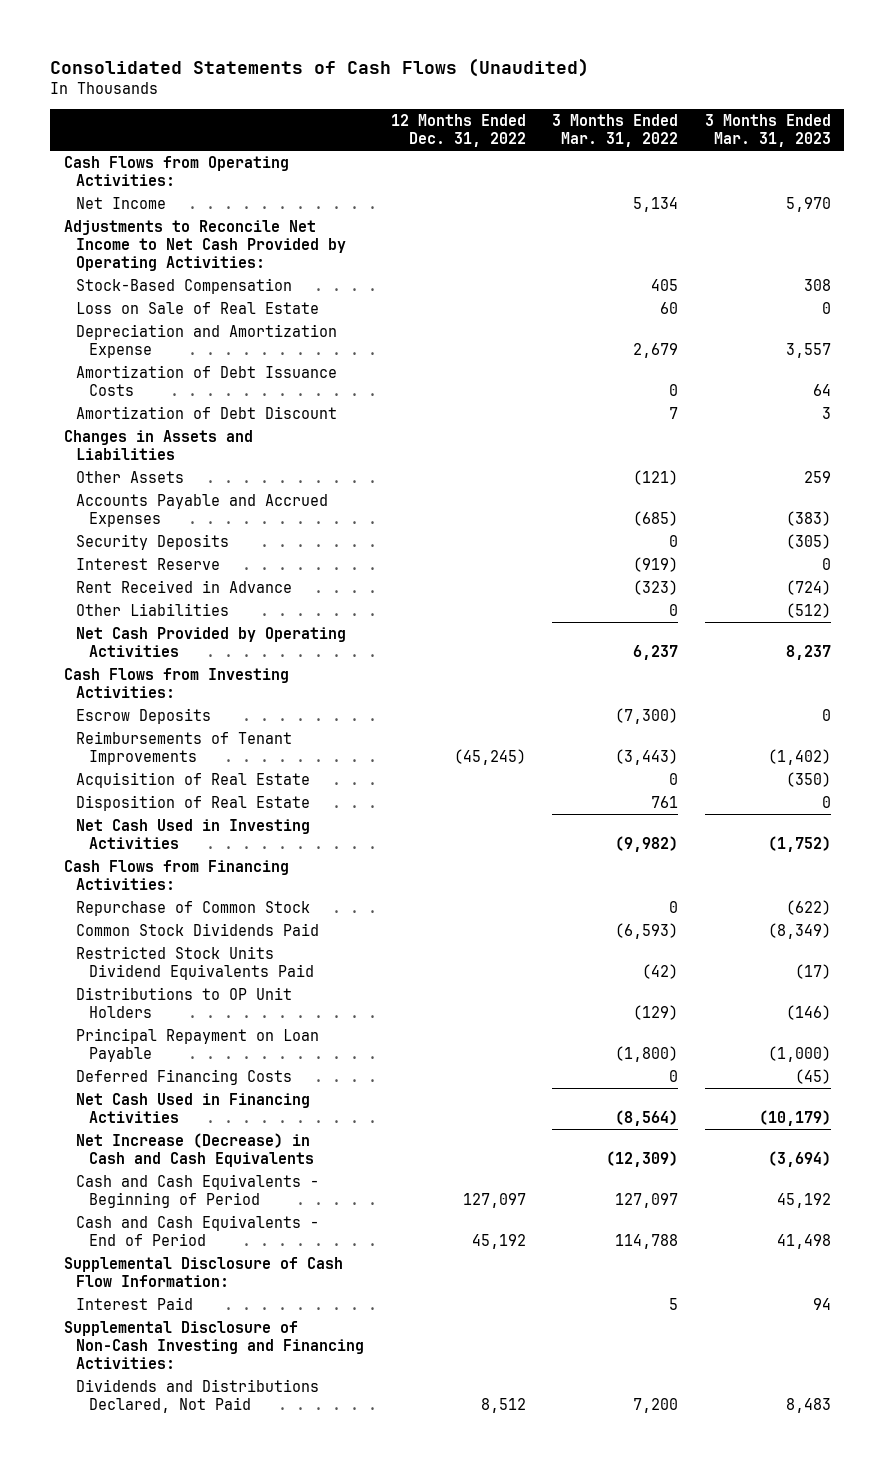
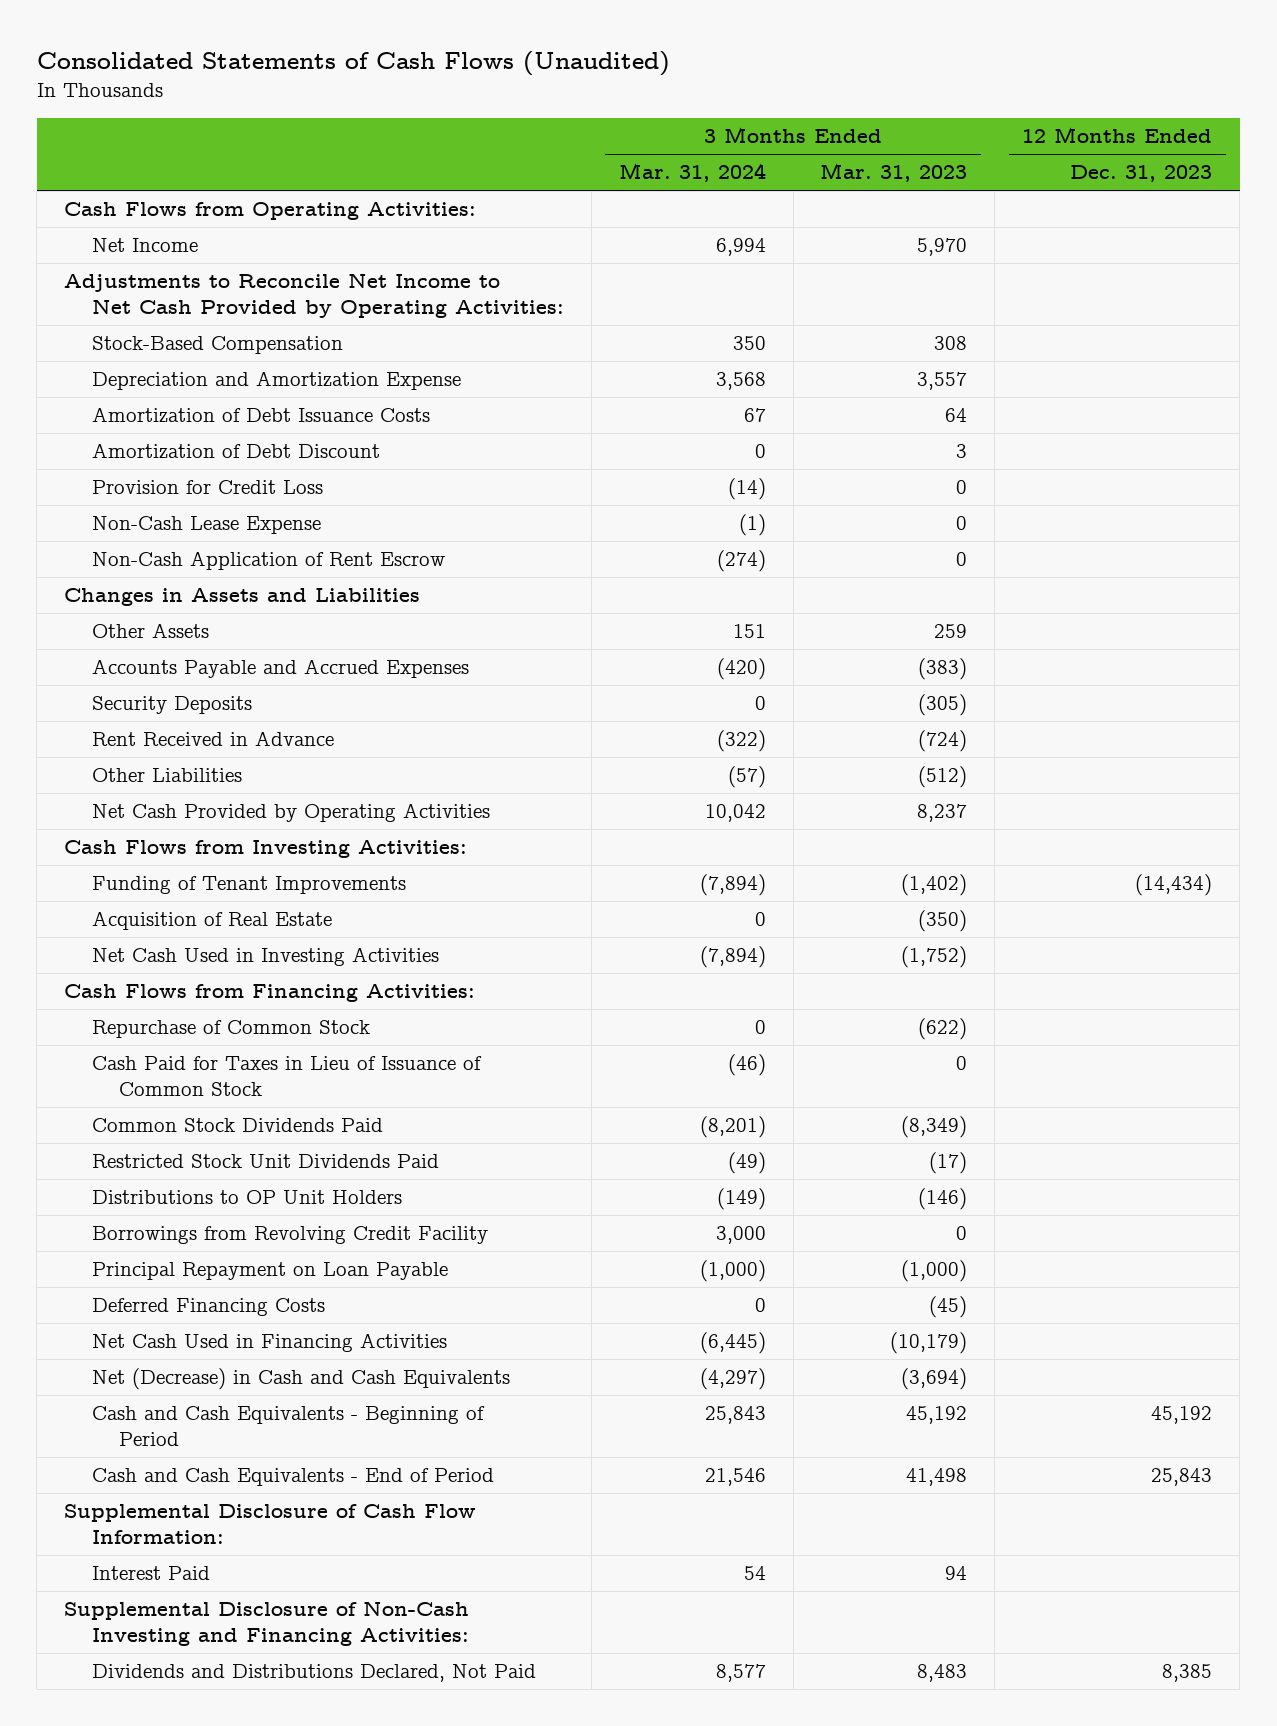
- | 12 Months Ended Dec. 31, 2022 | 3 Months Ended Mar. 31, 2022 | 3 Months Ended Mar. 31, 2023
+ | 3 Months Ended Mar. 31, 2024 | 3 Months Ended Mar. 31, 2023 | 12 Months Ended Dec. 31, 2023
- Loss on Sale of Real Estate | | 60 | 0
+ Provision for Credit Loss | (14) | 0 |
+ Non-Cash Lease Expense | (1) | 0 |
+ Non-Cash Application of Rent Escrow | (274) | 0 |
- Interest Reserve | | (919) | 0
- Escrow Deposits | | (7,300) | 0
- Reimbursements of Tenant Improvements | (45,245) | (3,443) | (1,402)
+ Funding of Tenant Improvements | (7,894) | (1,402) | (14,434)
- Disposition of Real Estate | | 761 | 0
+ Cash Paid for Taxes in Lieu of Issuance of Common Stock | (46) | 0 |
- Restricted Stock Units Dividend Equivalents Paid | | (42) | (17)
+ Restricted Stock Unit Dividends Paid | (49) | (17) |
+ Borrowings from Revolving Credit Facility | 3,000 | 0 |
- Net Increase (Decrease) in Cash and Cash Equivalents | | (12,309) | (3,694)
+ Net (Decrease) in Cash and Cash Equivalents | (4,297) | (3,694) |

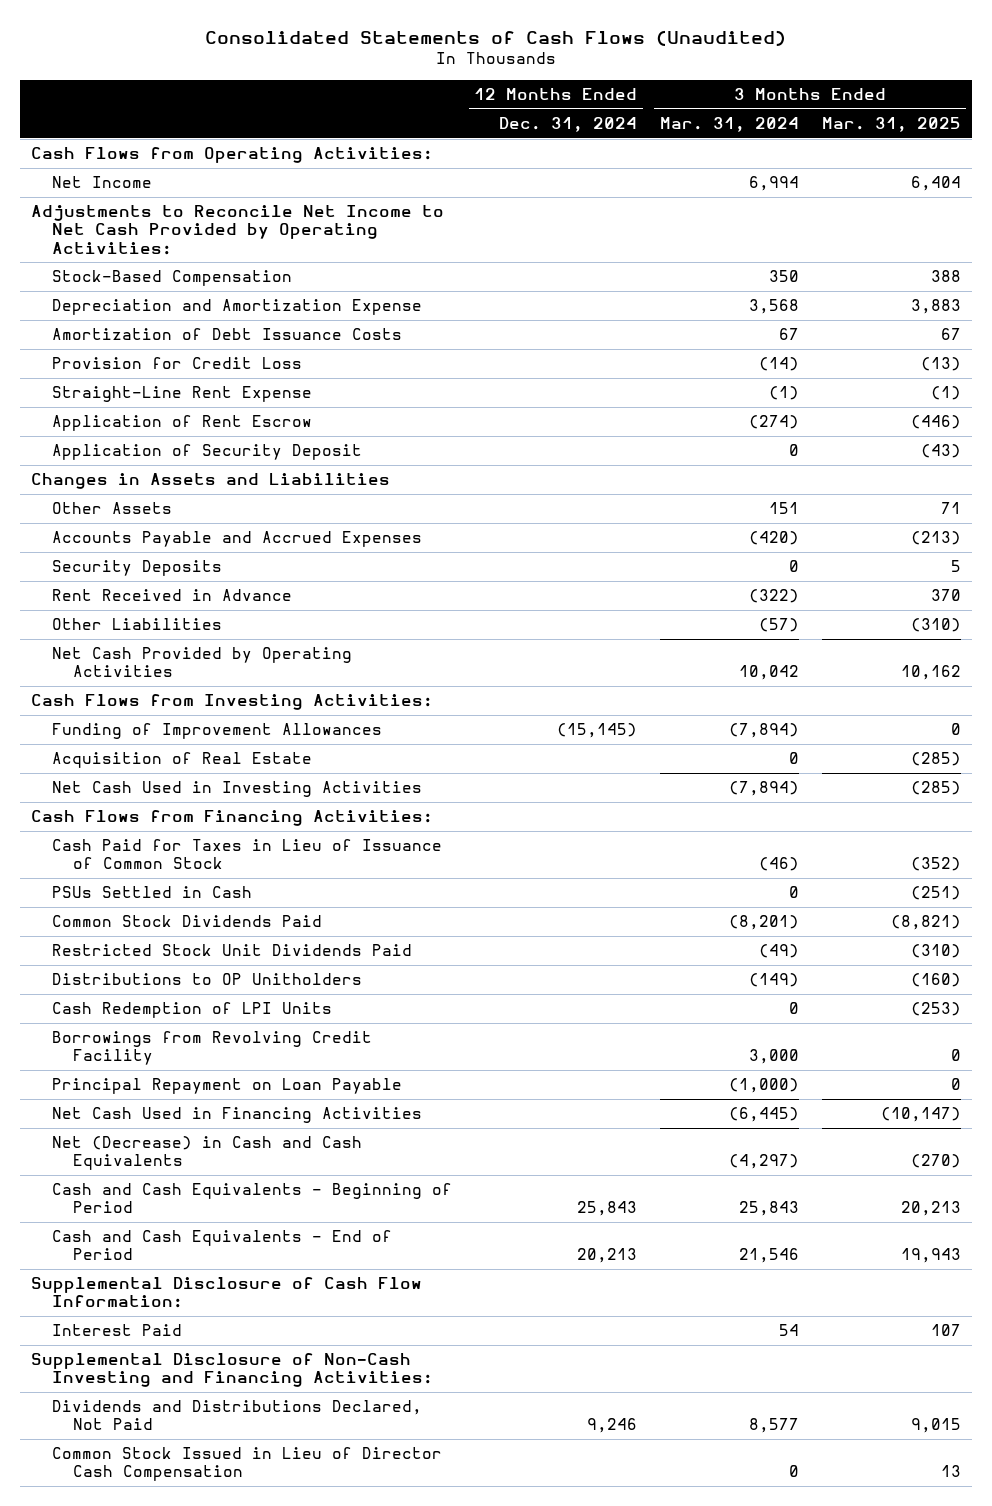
- | 3 Months Ended Mar. 31, 2024 | 3 Months Ended Mar. 31, 2023 | 12 Months Ended Dec. 31, 2023
+ | 12 Months Ended Dec. 31, 2024 | 3 Months Ended Mar. 31, 2024 | 3 Months Ended Mar. 31, 2025
- Amortization of Debt Discount | 0 | 3 |
- Non-Cash Lease Expense | (1) | 0 |
- Non-Cash Application of Rent Escrow | (274) | 0 |
+ Straight-Line Rent Expense | | (1) | (1)
+ Application of Rent Escrow | | (274) | (446)
+ Application of Security Deposit | | 0 | (43)
- Funding of Tenant Improvements | (7,894) | (1,402) | (14,434)
+ Funding of Improvement Allowances | (15,145) | (7,894) | 0
- Repurchase of Common Stock | 0 | (622) |
+ PSUs Settled in Cash | | 0 | (251)
- Distributions to OP Unit Holders | (149) | (146) |
+ Distributions to OP Unitholders | | (149) | (160)
+ Cash Redemption of LPI Units | | 0 | (253)
- Deferred Financing Costs | 0 | (45) |
+ Common Stock Issued in Lieu of Director Cash Compensation | | 0 | 13

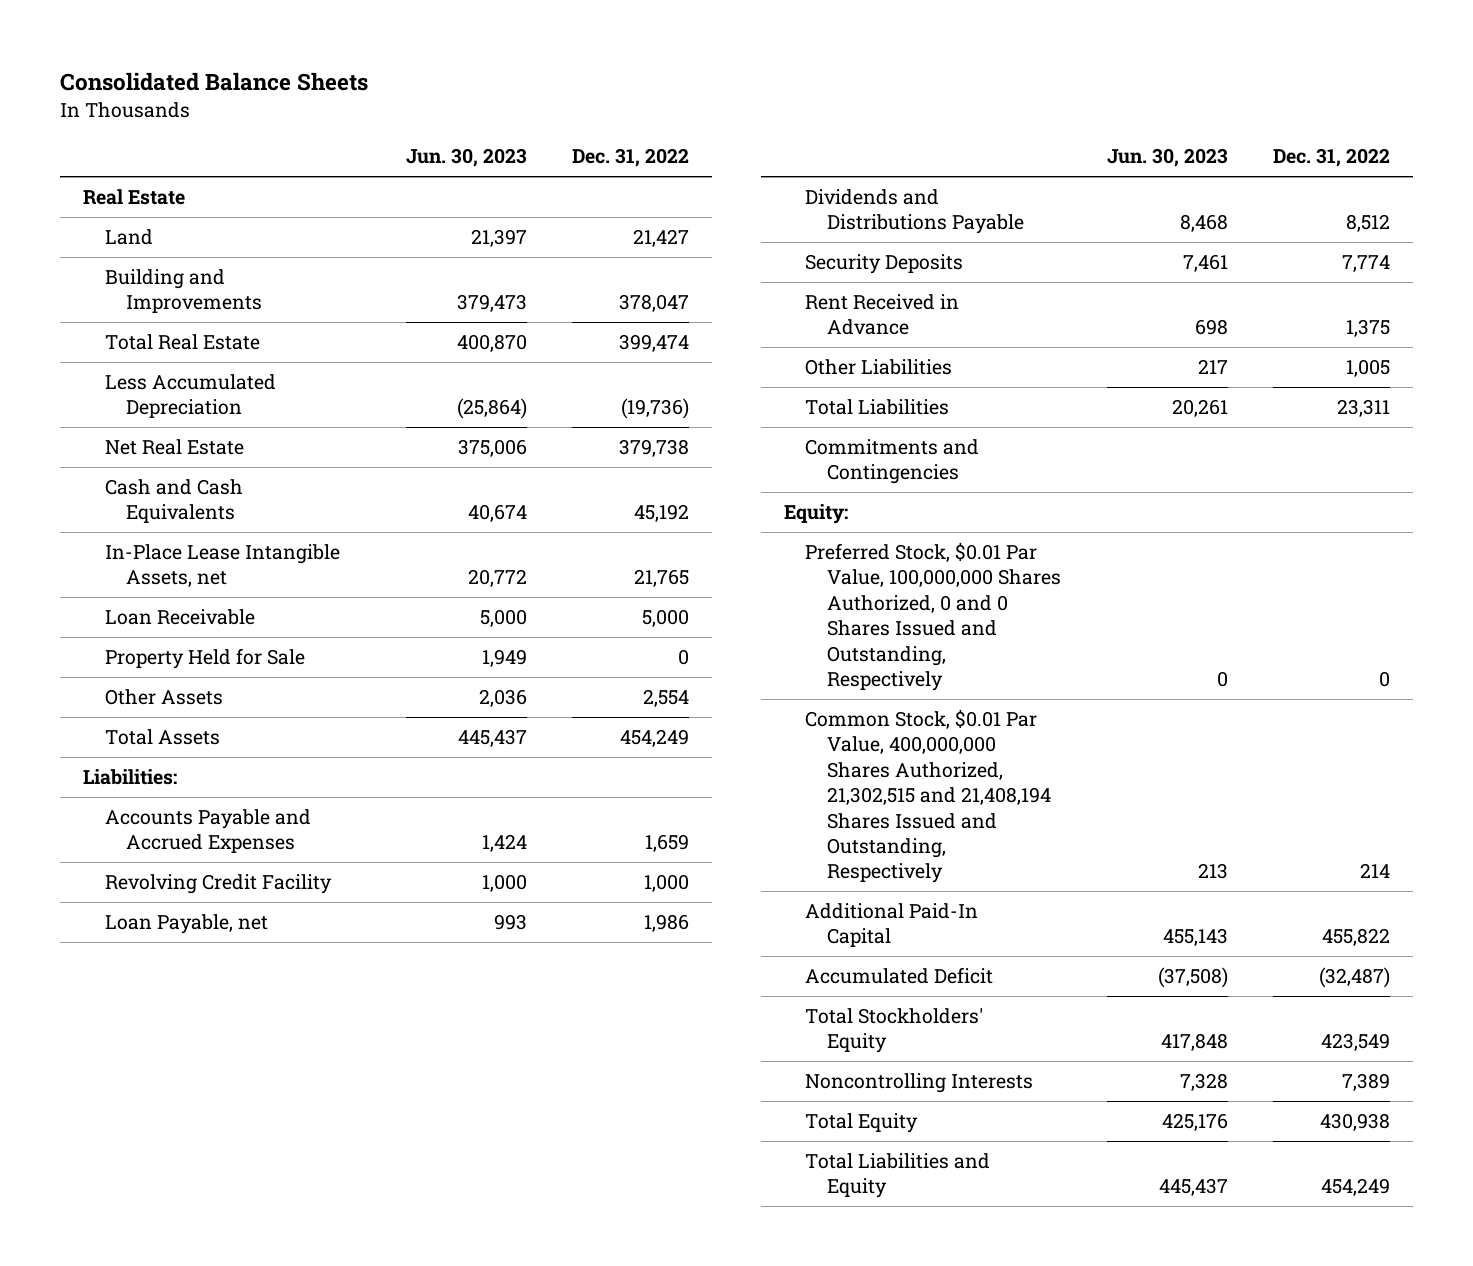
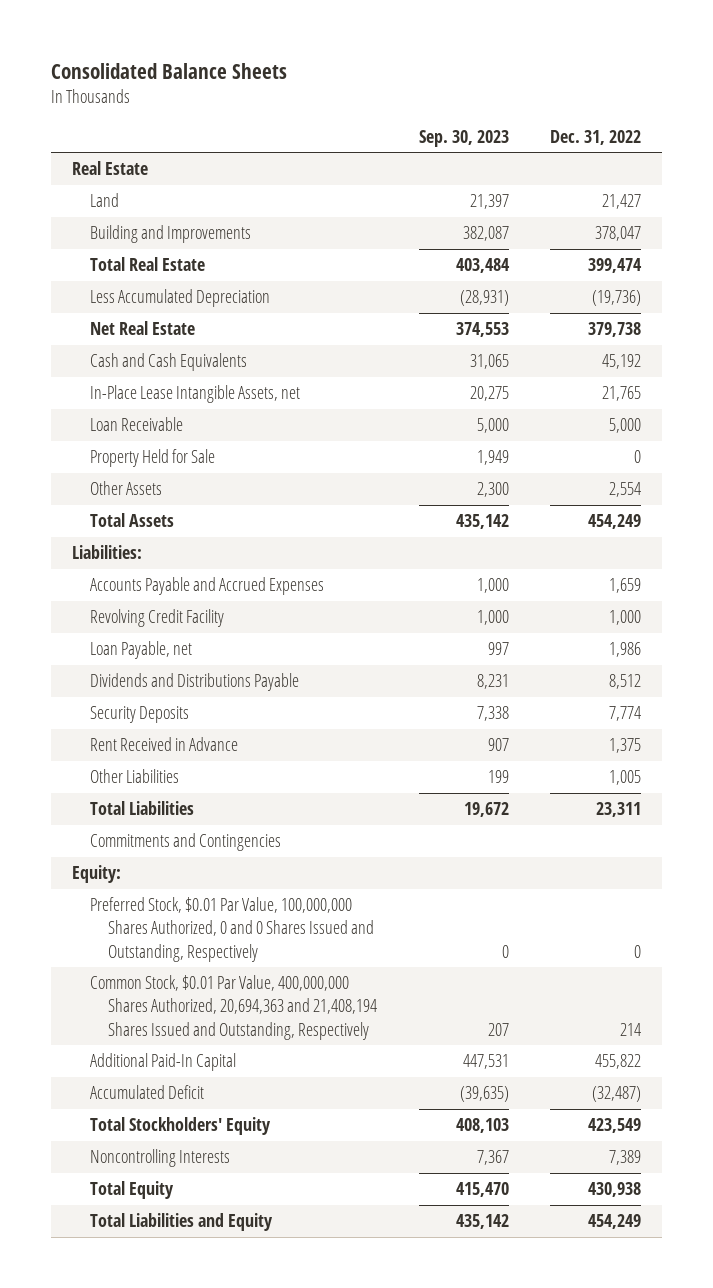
- | Jun. 30, 2023 | Dec. 31, 2022
+ | Sep. 30, 2023 | Dec. 31, 2022
- Common Stock, $0.01 Par Value, 400,000,000 Shares Authorized, 21,302,515 and 21,408,194 Shares Issued and Outstanding, Respectively | 213 | 214
+ Common Stock, $0.01 Par Value, 400,000,000 Shares Authorized, 20,694,363 and 21,408,194 Shares Issued and Outstanding, Respectively | 207 | 214

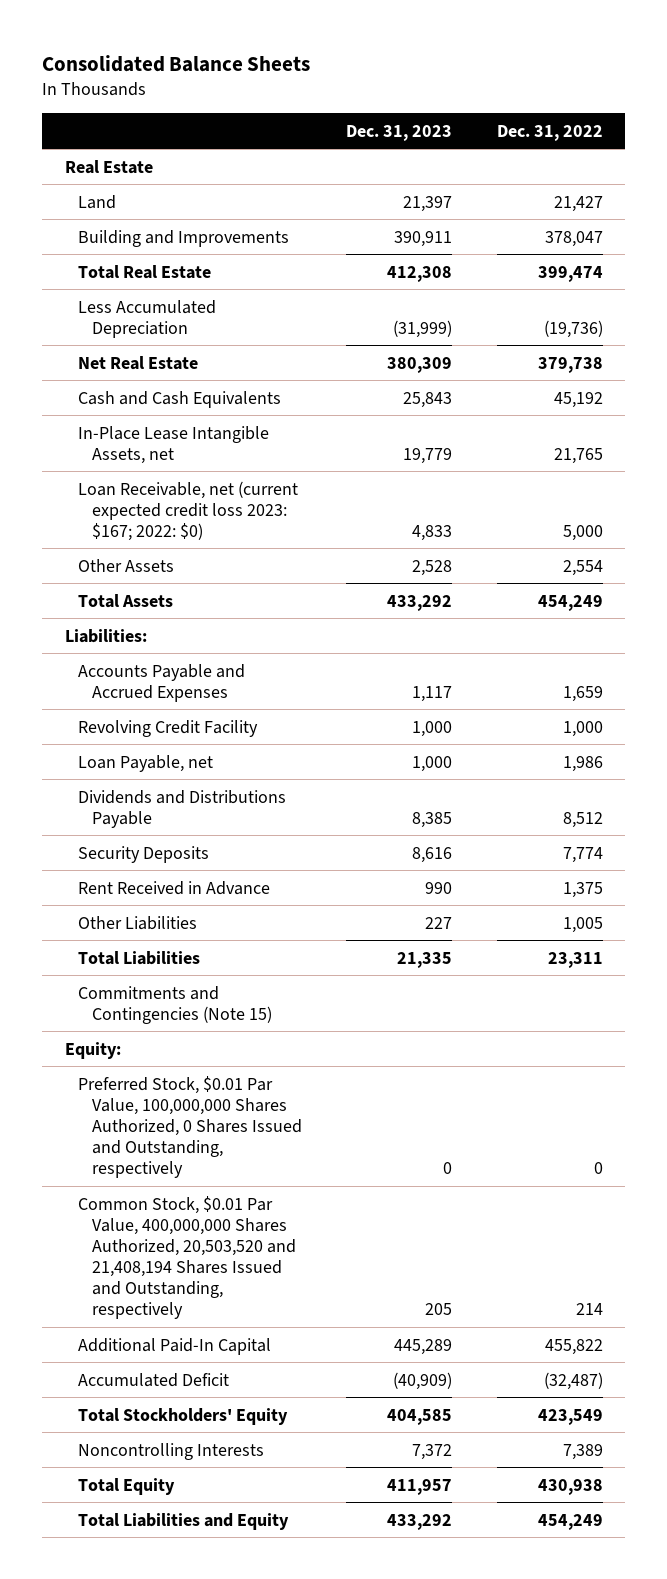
- | Sep. 30, 2023 | Dec. 31, 2022
+ | Dec. 31, 2023 | Dec. 31, 2022
- Loan Receivable | 5,000 | 5,000
- Property Held for Sale | 1,949 | 0
+ Loan Receivable, net (current expected credit loss 2023: $167; 2022: $0) | 4,833 | 5,000
- Commitments and Contingencies
+ Commitments and Contingencies (Note 15)
- Preferred Stock, $0.01 Par Value, 100,000,000 Shares Authorized, 0 and 0 Shares Issued and Outstanding, Respectively | 0 | 0
- Common Stock, $0.01 Par Value, 400,000,000 Shares Authorized, 20,694,363 and 21,408,194 Shares Issued and Outstanding, Respectively | 207 | 214
+ Preferred Stock, $0.01 Par Value, 100,000,000 Shares Authorized, 0 Shares Issued and Outstanding, respectively | 0 | 0
+ Common Stock, $0.01 Par Value, 400,000,000 Shares Authorized, 20,503,520 and 21,408,194 Shares Issued and Outstanding, respectively | 205 | 214

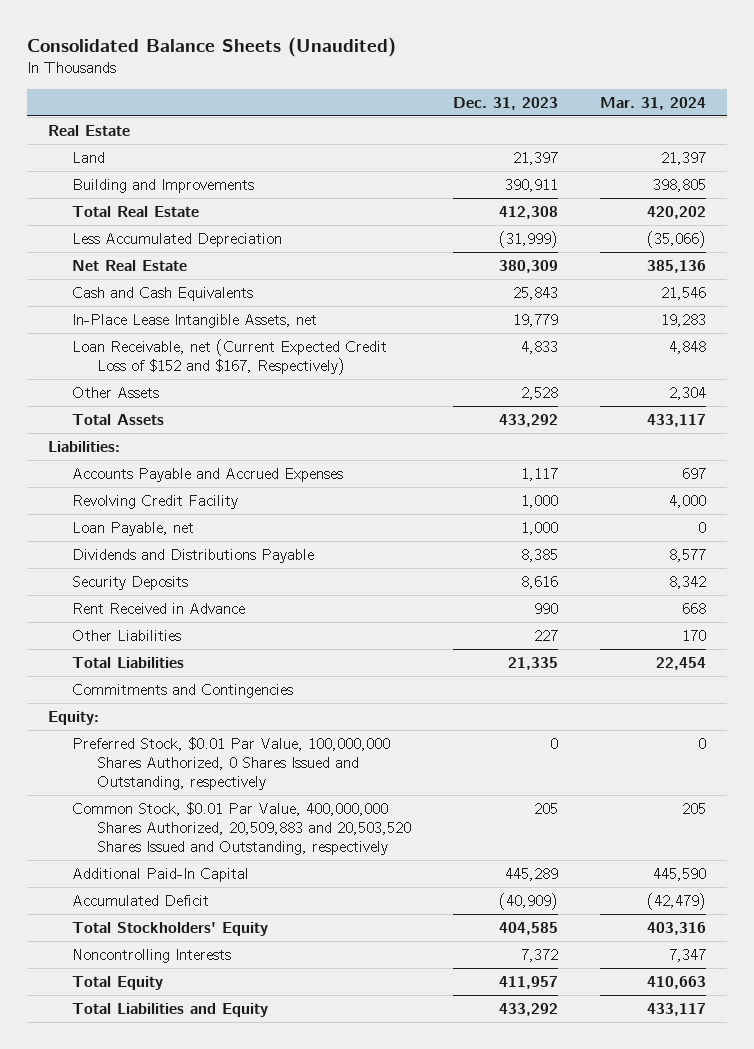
- Consolidated Balance Sheets
+ Consolidated Balance Sheets (Unaudited)
- | Dec. 31, 2023 | Dec. 31, 2022
+ | Dec. 31, 2023 | Mar. 31, 2024
- Loan Receivable, net (current expected credit loss 2023: $167; 2022: $0) | 4,833 | 5,000
+ Loan Receivable, net (Current Expected Credit Loss of $152 and $167, Respectively) | 4,833 | 4,848
- Commitments and Contingencies (Note 15)
+ Commitments and Contingencies
- Common Stock, $0.01 Par Value, 400,000,000 Shares Authorized, 20,503,520 and 21,408,194 Shares Issued and Outstanding, respectively | 205 | 214
+ Common Stock, $0.01 Par Value, 400,000,000 Shares Authorized, 20,509,883 and 20,503,520 Shares Issued and Outstanding, respectively | 205 | 205

